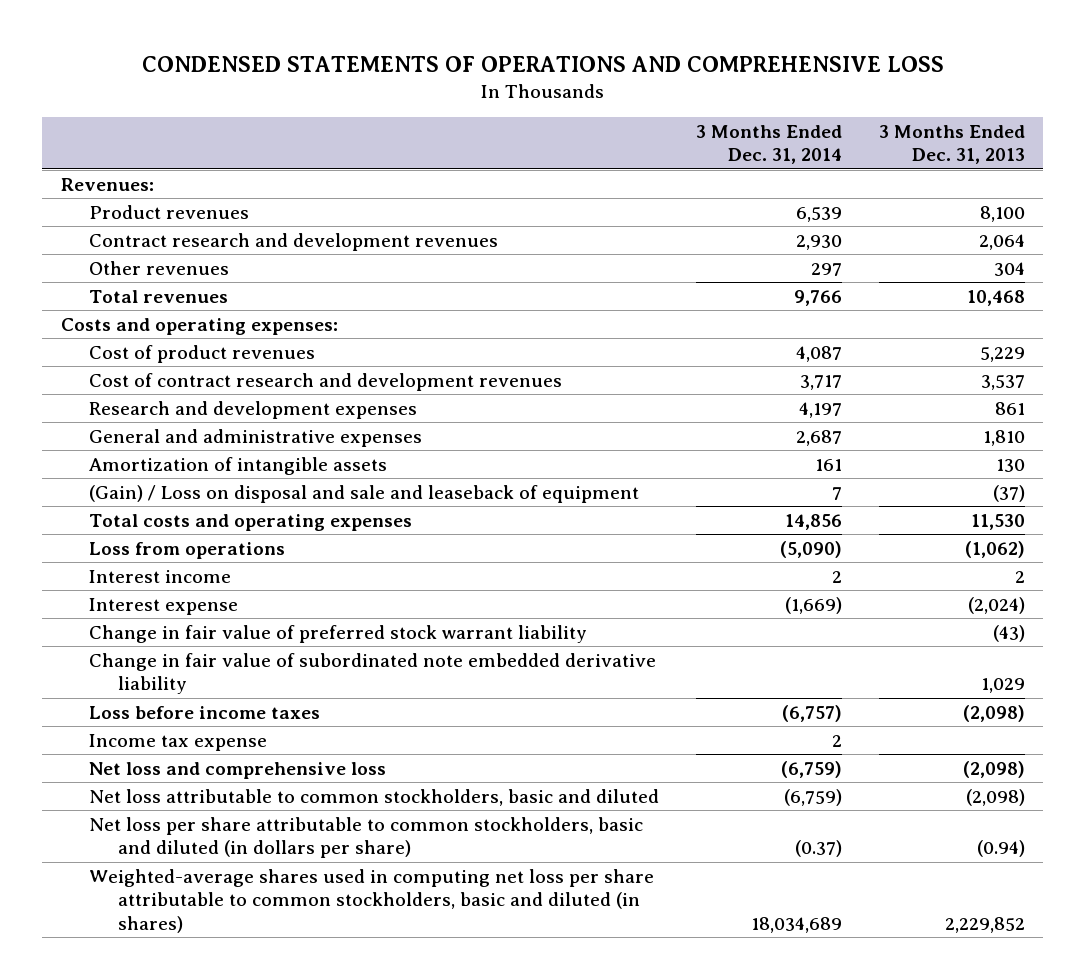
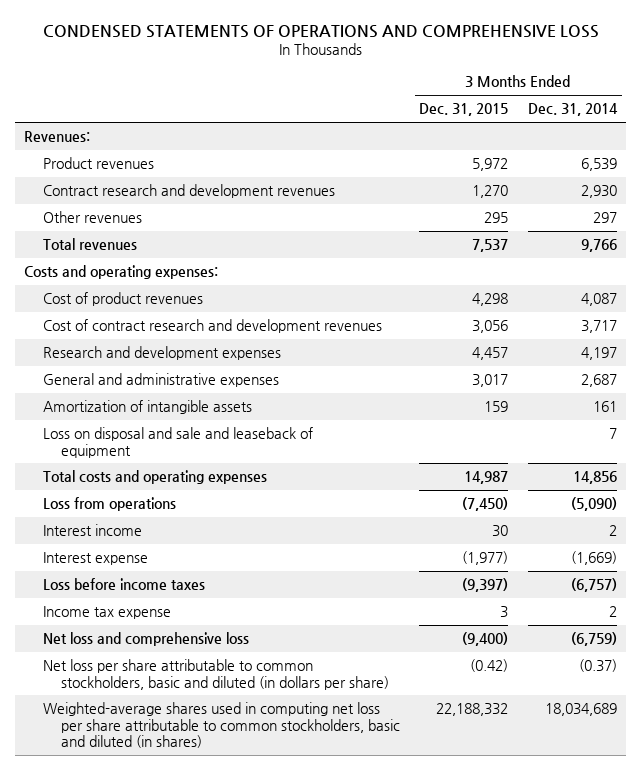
- | 3 Months Ended Dec. 31, 2014 | 3 Months Ended Dec. 31, 2013
+ | 3 Months Ended Dec. 31, 2015 | 3 Months Ended Dec. 31, 2014
- (Gain) / Loss on disposal and sale and leaseback of equipment | 7 | (37)
+ Loss on disposal and sale and leaseback of equipment | | 7
- Change in fair value of preferred stock warrant liability | | (43)
- Change in fair value of subordinated note embedded derivative liability | | 1,029
- Net loss attributable to common stockholders, basic and diluted | (6,759) | (2,098)

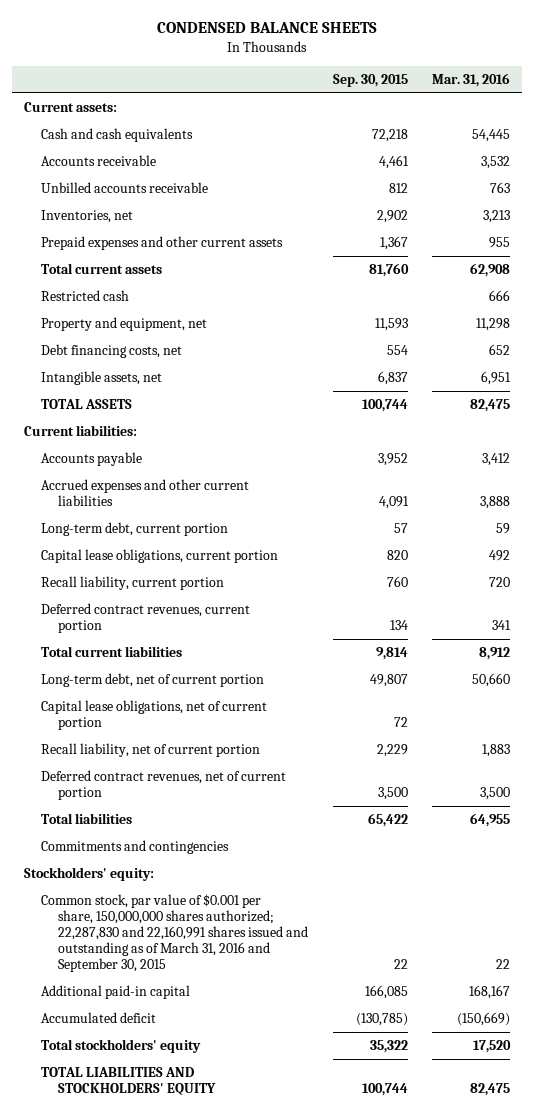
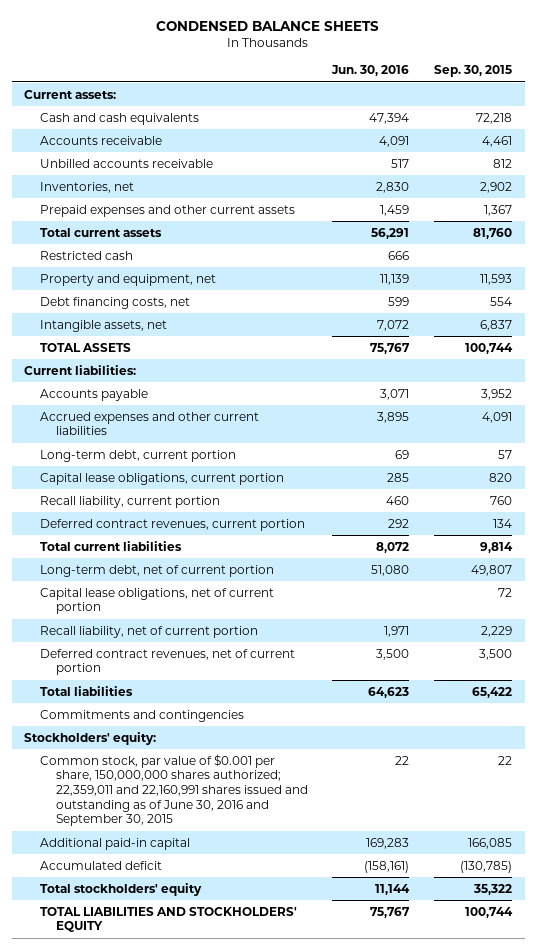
- | Sep. 30, 2015 | Mar. 31, 2016
+ | Jun. 30, 2016 | Sep. 30, 2015
- Common stock, par value of $0.001 per share, 150,000,000 shares authorized; 22,287,830 and 22,160,991 shares issued and outstanding as of March 31, 2016 and September 30, 2015 | 22 | 22
+ Common stock, par value of $0.001 per share, 150,000,000 shares authorized; 22,359,011 and 22,160,991 shares issued and outstanding as of June 30, 2016 and September 30, 2015 | 22 | 22

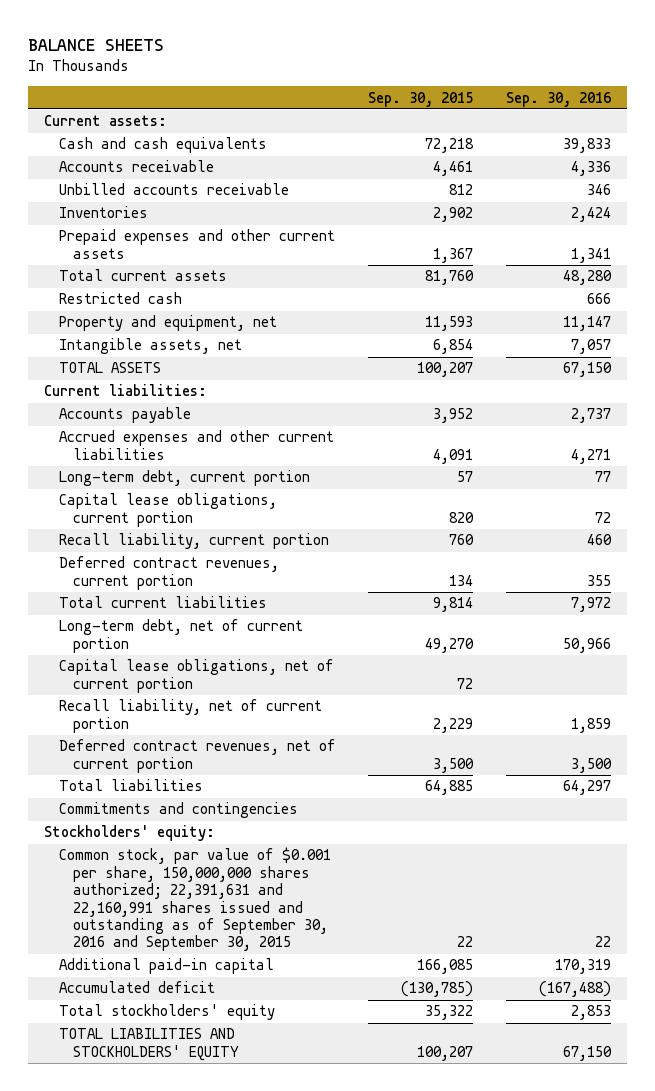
- CONDENSED BALANCE SHEETS
+ BALANCE SHEETS
- | Jun. 30, 2016 | Sep. 30, 2015
+ | Sep. 30, 2015 | Sep. 30, 2016
- Inventories, net | 2,830 | 2,902
+ Inventories | 2,902 | 2,424
- Debt financing costs, net | 599 | 554
- Intangible assets, net | 7,072 | 6,837
- TOTAL ASSETS | 75,767 | 100,744
+ Intangible assets, net | 6,854 | 7,057
+ TOTAL ASSETS | 100,207 | 67,150
- Long-term debt, net of current portion | 51,080 | 49,807
+ Long-term debt, net of current portion | 49,270 | 50,966
- Total liabilities | 64,623 | 65,422
+ Total liabilities | 64,885 | 64,297
- Common stock, par value of $0.001 per share, 150,000,000 shares authorized; 22,359,011 and 22,160,991 shares issued and outstanding as of June 30, 2016 and September 30, 2015 | 22 | 22
+ Common stock, par value of $0.001 per share, 150,000,000 shares authorized; 22,391,631 and 22,160,991 shares issued and outstanding as of September 30, 2016 and September 30, 2015 | 22 | 22
- TOTAL LIABILITIES AND STOCKHOLDERS' EQUITY | 75,767 | 100,744
+ TOTAL LIABILITIES AND STOCKHOLDERS' EQUITY | 100,207 | 67,150

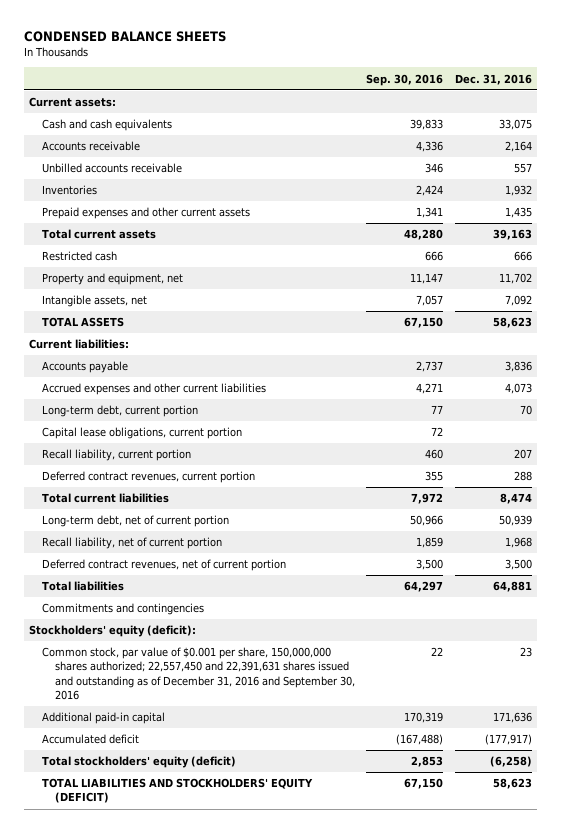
- BALANCE SHEETS
+ CONDENSED BALANCE SHEETS
- | Sep. 30, 2015 | Sep. 30, 2016
+ | Sep. 30, 2016 | Dec. 31, 2016
- Capital lease obligations, net of current portion | 72 |
- Stockholders' equity:
- Common stock, par value of $0.001 per share, 150,000,000 shares authorized; 22,391,631 and 22,160,991 shares issued and outstanding as of September 30, 2016 and September 30, 2015 | 22 | 22
+ Stockholders' equity (deficit):
+ Common stock, par value of $0.001 per share, 150,000,000 shares authorized; 22,557,450 and 22,391,631 shares issued and outstanding as of December 31, 2016 and September 30, 2016 | 22 | 23
- Total stockholders' equity | 35,322 | 2,853
- TOTAL LIABILITIES AND STOCKHOLDERS' EQUITY | 100,207 | 67,150
+ Total stockholders' equity (deficit) | 2,853 | (6,258)
+ TOTAL LIABILITIES AND STOCKHOLDERS' EQUITY (DEFICIT) | 67,150 | 58,623

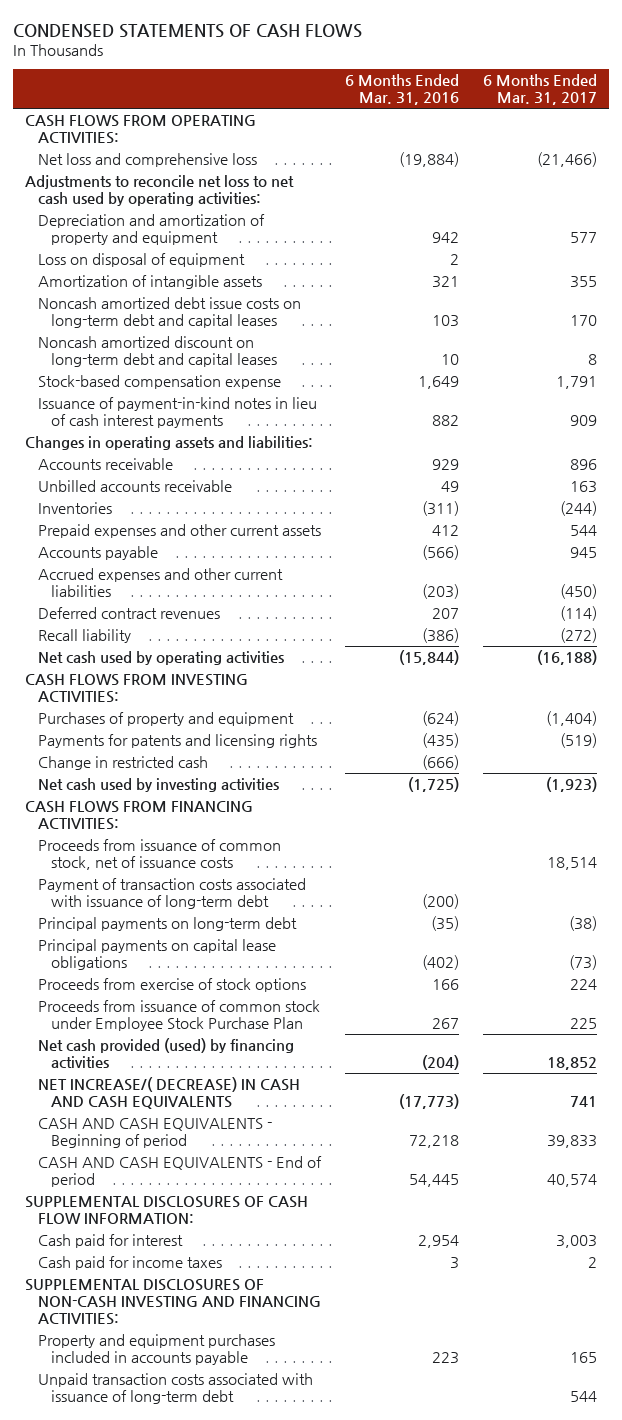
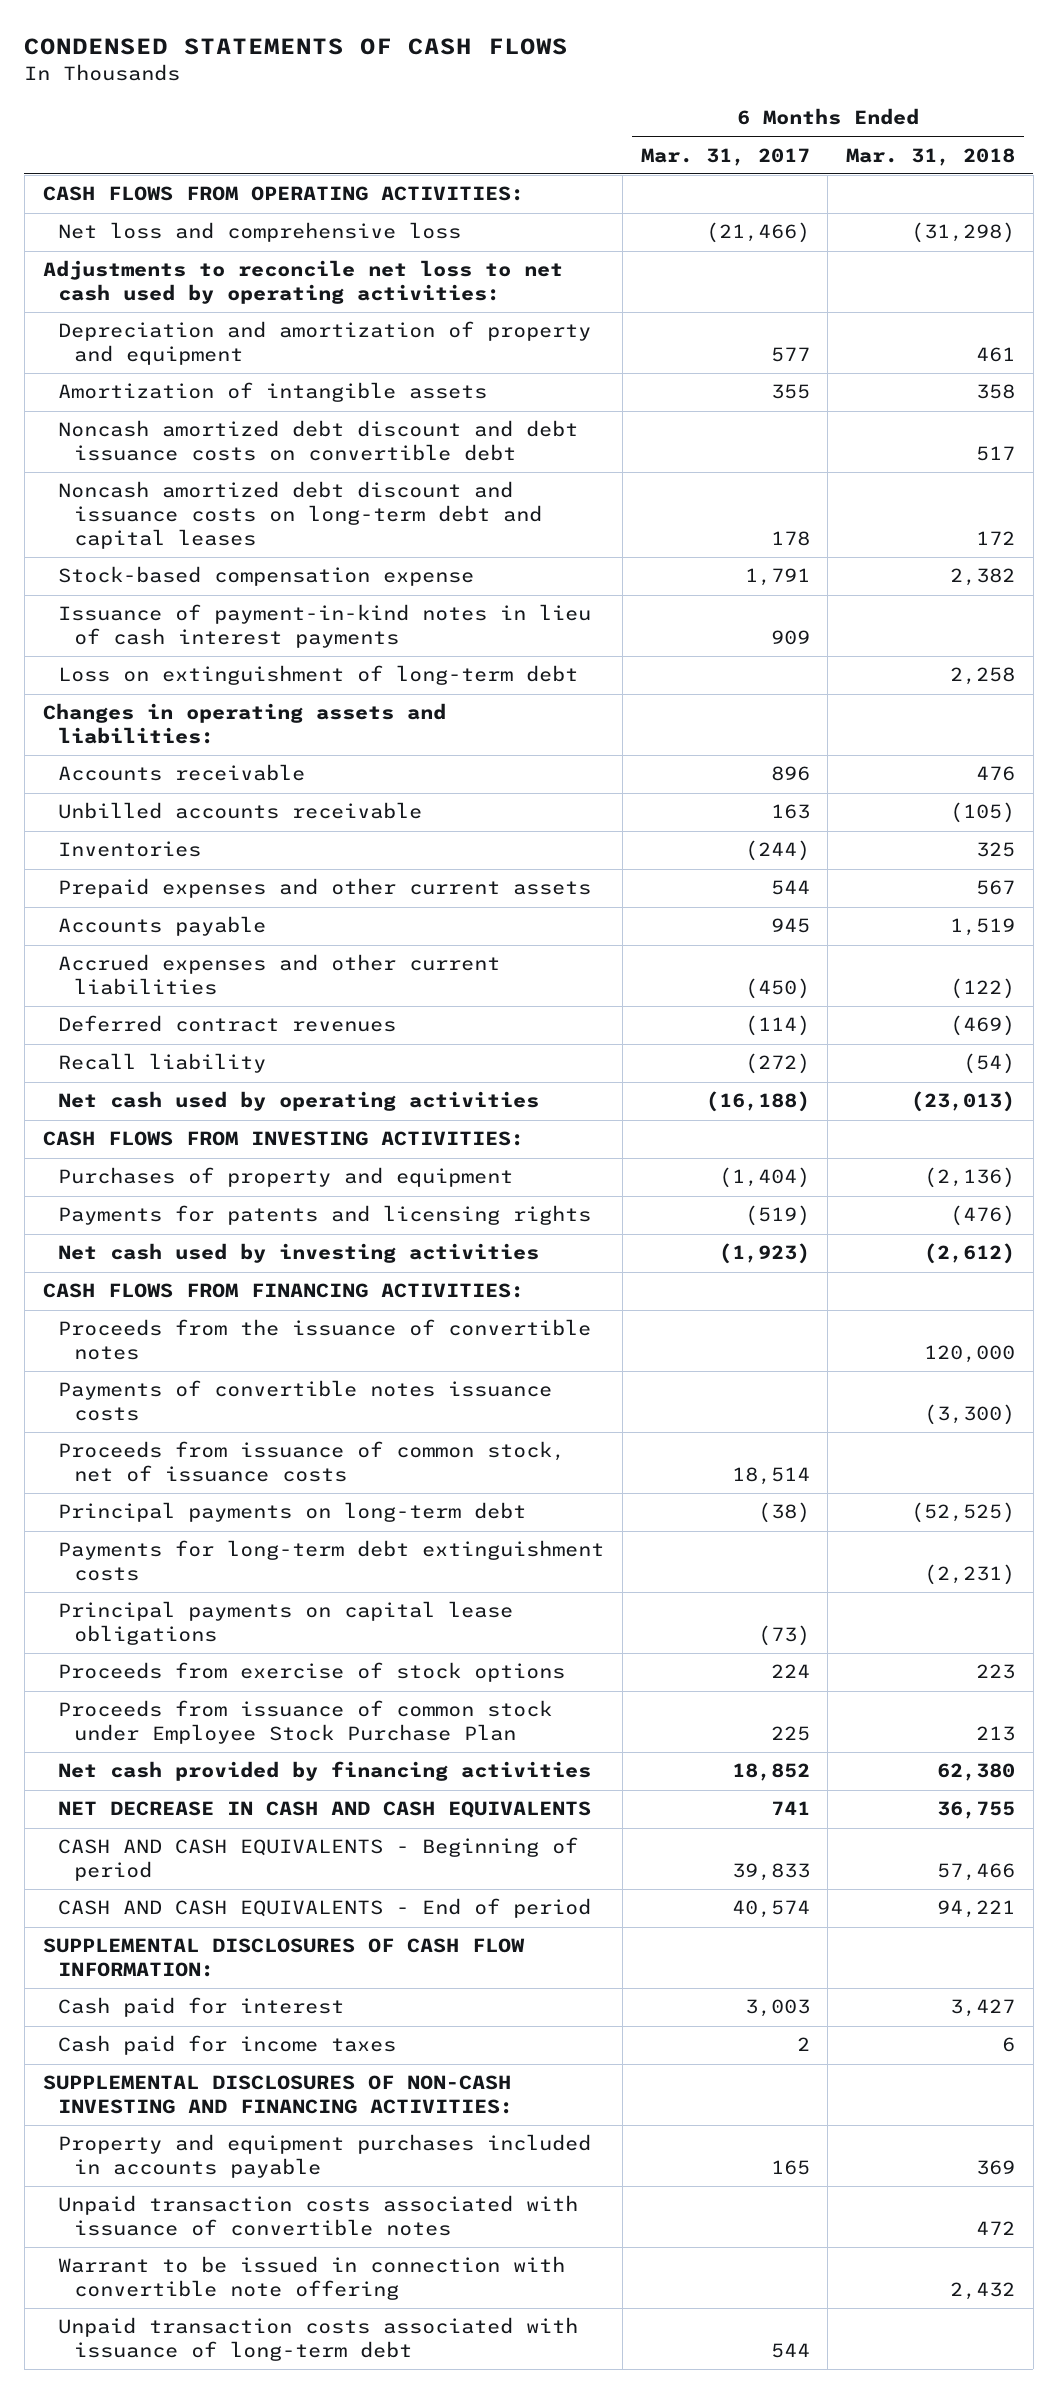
- | 6 Months Ended Mar. 31, 2016 | 6 Months Ended Mar. 31, 2017
+ | 6 Months Ended Mar. 31, 2017 | 6 Months Ended Mar. 31, 2018
- Loss on disposal of equipment | 2 |
- Noncash amortized debt issue costs on long-term debt and capital leases | 103 | 170
- Noncash amortized discount on long-term debt and capital leases | 10 | 8
+ Noncash amortized debt discount and debt issuance costs on convertible debt | | 517
+ Noncash amortized debt discount and issuance costs on long-term debt and capital leases | 178 | 172
+ Loss on extinguishment of long-term debt | | 2,258
- Change in restricted cash | (666) |
+ Proceeds from the issuance of convertible notes | | 120,000
+ Payments of convertible notes issuance costs | | (3,300)
- Payment of transaction costs associated with issuance of long-term debt | (200) |
+ Payments for long-term debt extinguishment costs | | (2,231)
- Net cash provided (used) by financing activities | (204) | 18,852
- NET INCREASE/( DECREASE) IN CASH AND CASH EQUIVALENTS | (17,773) | 741
+ Net cash provided by financing activities | 18,852 | 62,380
+ NET DECREASE IN CASH AND CASH EQUIVALENTS | 741 | 36,755
+ Unpaid transaction costs associated with issuance of convertible notes | | 472
+ Warrant to be issued in connection with convertible note offering | | 2,432

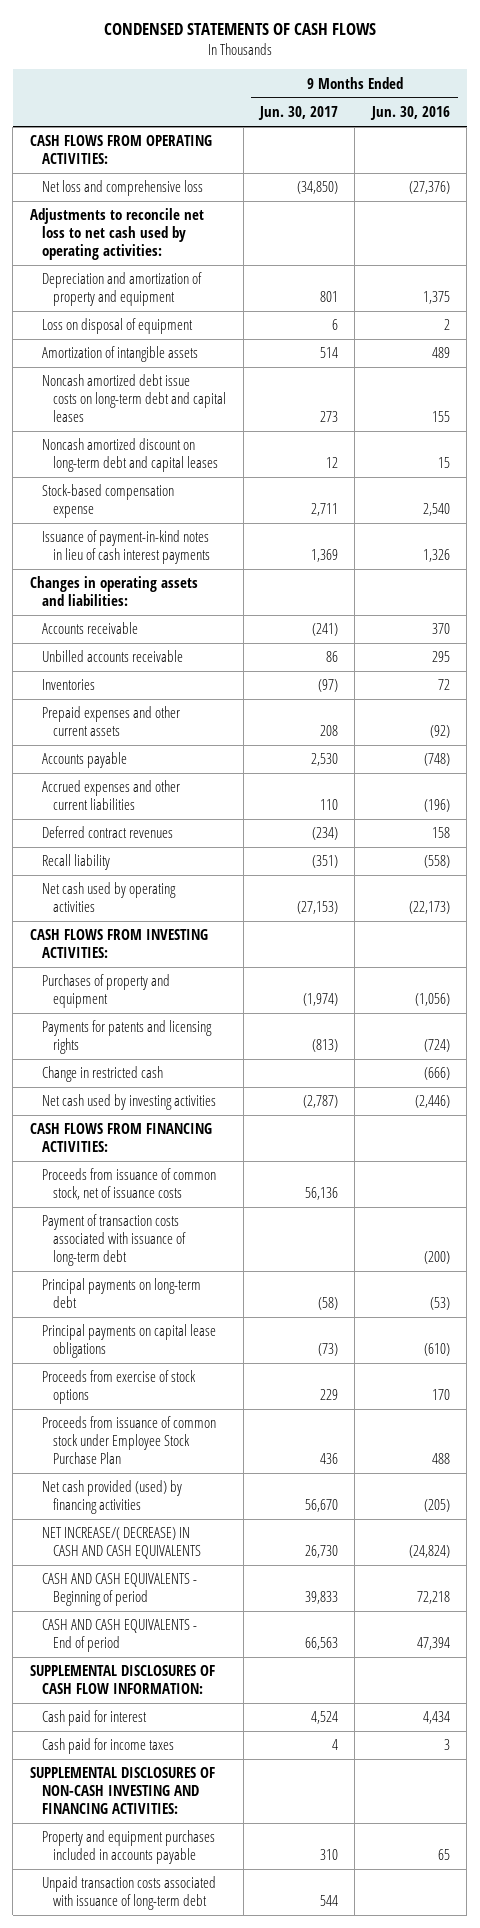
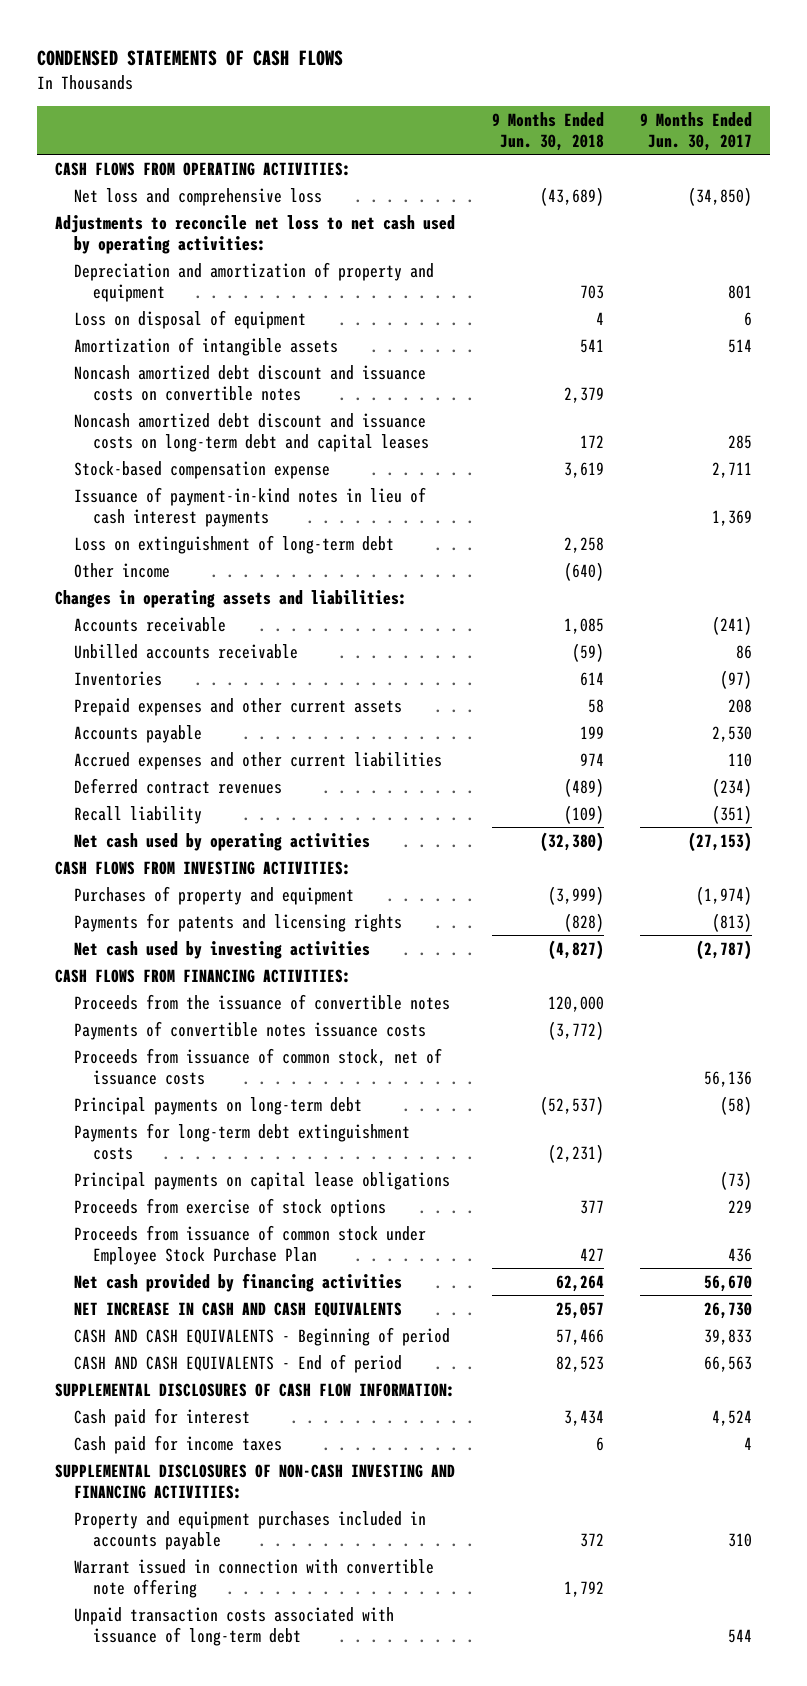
- | 9 Months Ended Jun. 30, 2017 | 9 Months Ended Jun. 30, 2016
+ | 9 Months Ended Jun. 30, 2018 | 9 Months Ended Jun. 30, 2017
- Noncash amortized debt issue costs on long-term debt and capital leases | 273 | 155
- Noncash amortized discount on long-term debt and capital leases | 12 | 15
+ Noncash amortized debt discount and issuance costs on convertible notes | 2,379 |
+ Noncash amortized debt discount and issuance costs on long-term debt and capital leases | 172 | 285
+ Loss on extinguishment of long-term debt | 2,258 |
+ Other income | (640) |
- Change in restricted cash | | (666)
+ Proceeds from the issuance of convertible notes | 120,000 |
+ Payments of convertible notes issuance costs | (3,772) |
- Payment of transaction costs associated with issuance of long-term debt | | (200)
+ Payments for long-term debt extinguishment costs | (2,231) |
- Net cash provided (used) by financing activities | 56,670 | (205)
- NET INCREASE/( DECREASE) IN CASH AND CASH EQUIVALENTS | 26,730 | (24,824)
+ Net cash provided by financing activities | 62,264 | 56,670
+ NET INCREASE IN CASH AND CASH EQUIVALENTS | 25,057 | 26,730
+ Warrant issued in connection with convertible note offering | 1,792 |

